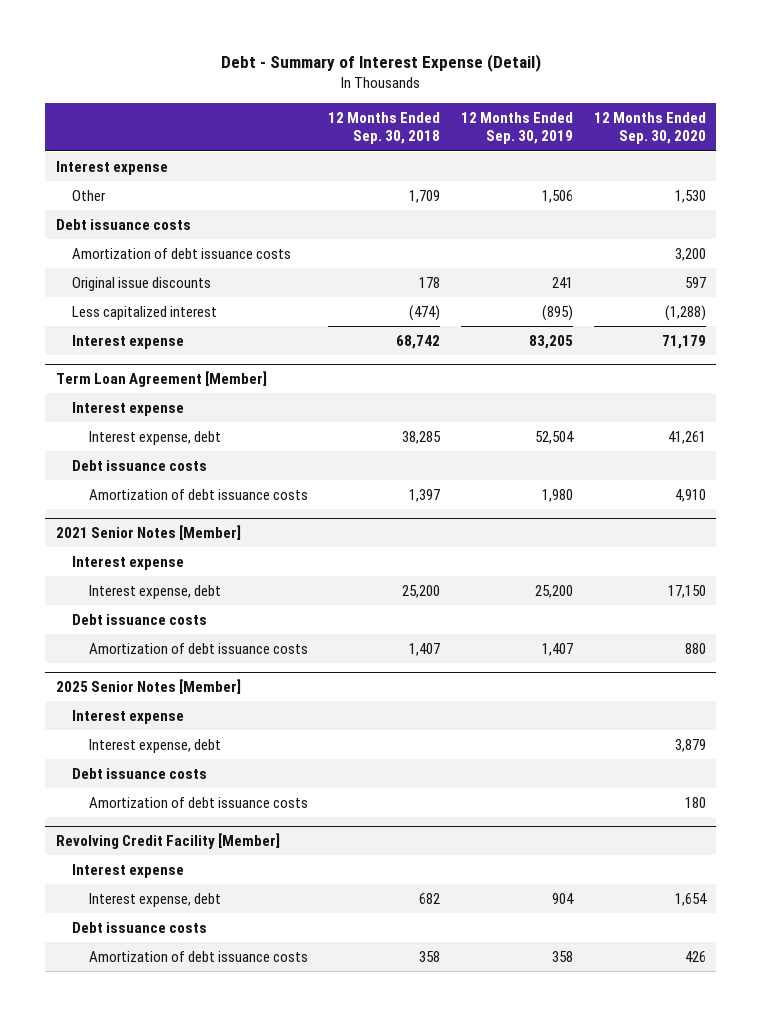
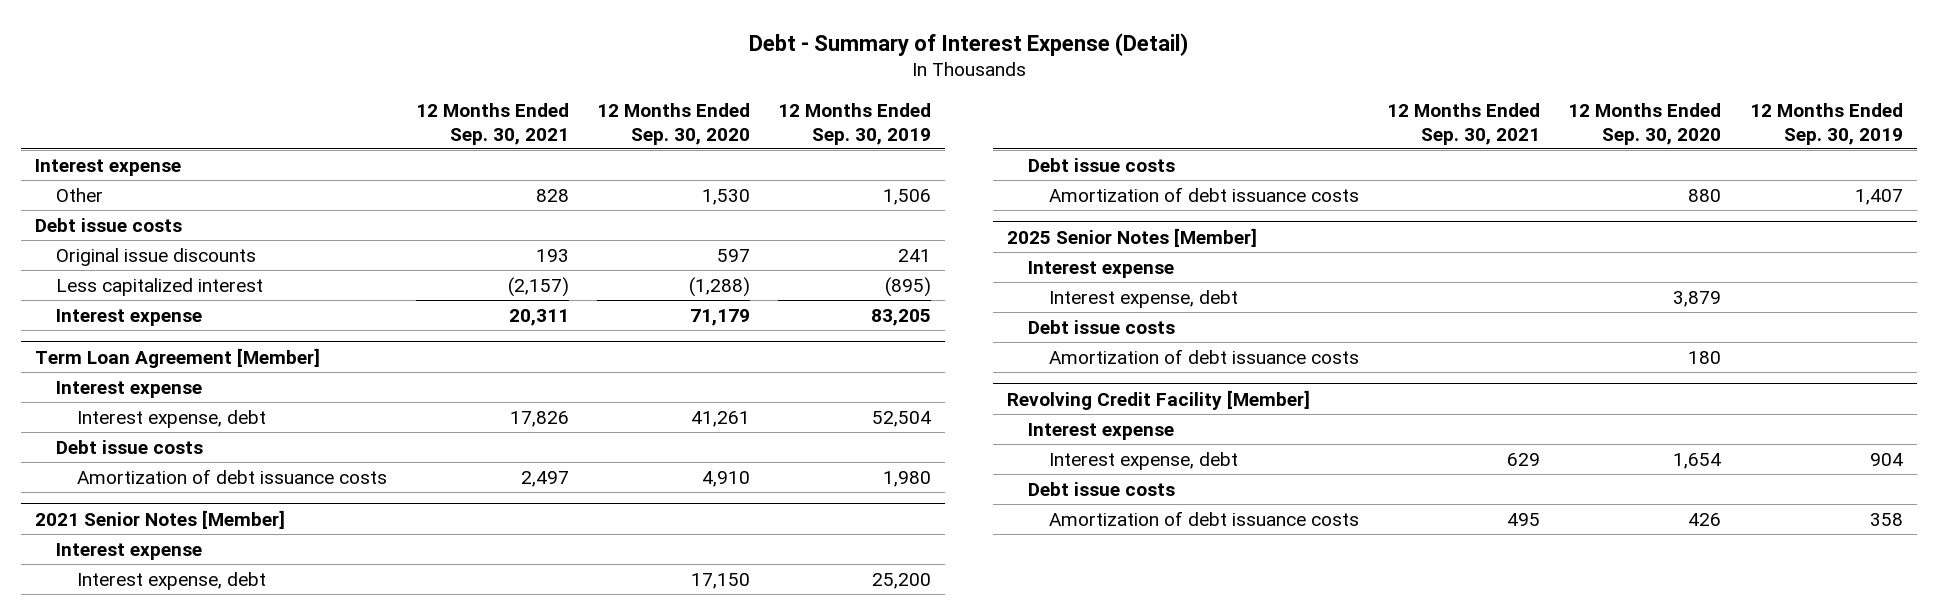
- | 12 Months Ended Sep. 30, 2018 | 12 Months Ended Sep. 30, 2019 | 12 Months Ended Sep. 30, 2020
+ | 12 Months Ended Sep. 30, 2021 | 12 Months Ended Sep. 30, 2020 | 12 Months Ended Sep. 30, 2019
- Debt issuance costs
- Amortization of debt issuance costs | | | 3,200
+ Debt issue costs
@ Term Loan Agreement [Member]
- Debt issuance costs
+ Debt issue costs
@ 2021 Senior Notes [Member]
- Debt issuance costs
+ Debt issue costs
@ 2025 Senior Notes [Member]
- Debt issuance costs
+ Debt issue costs
@ Revolving Credit Facility [Member]
- Debt issuance costs
+ Debt issue costs

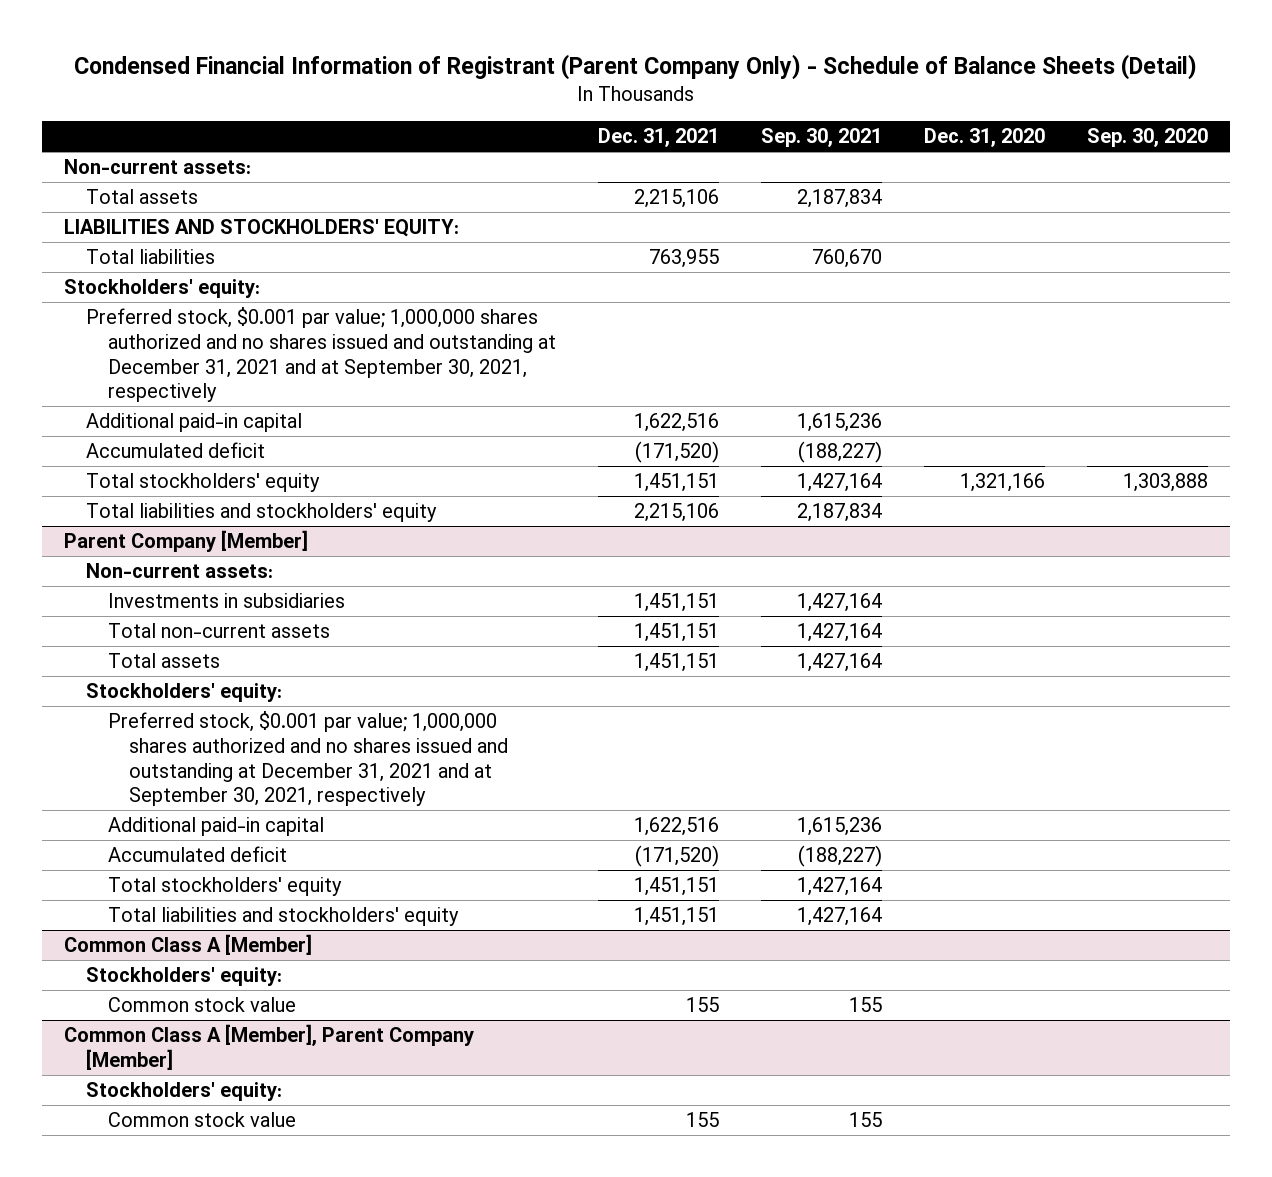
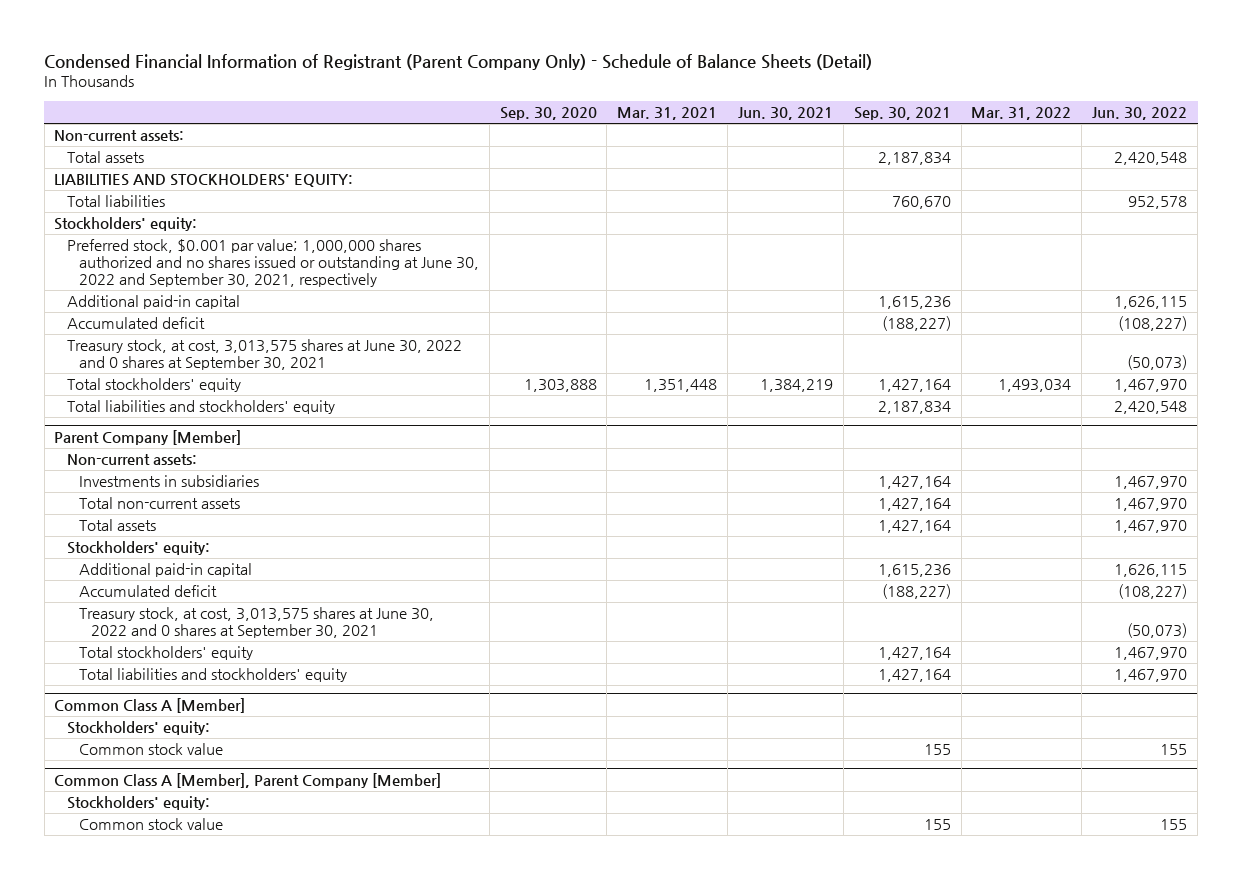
- | Dec. 31, 2021 | Sep. 30, 2021 | Dec. 31, 2020 | Sep. 30, 2020
+ | Sep. 30, 2020 | Mar. 31, 2021 | Jun. 30, 2021 | Sep. 30, 2021 | Mar. 31, 2022 | Jun. 30, 2022
- Preferred stock, $0.001 par value; 1,000,000 shares authorized and no shares issued and outstanding at December 31, 2021 and at September 30, 2021, respectively
+ Preferred stock, $0.001 par value; 1,000,000 shares authorized and no shares issued or outstanding at June 30, 2022 and September 30, 2021, respectively
+ Treasury stock, at cost, 3,013,575 shares at June 30, 2022 and 0 shares at September 30, 2021 | | | | | | (50,073)
@ Parent Company [Member]
- Preferred stock, $0.001 par value; 1,000,000 shares authorized and no shares issued and outstanding at December 31, 2021 and at September 30, 2021, respectively
+ Treasury stock, at cost, 3,013,575 shares at June 30, 2022 and 0 shares at September 30, 2021 | | | | | | (50,073)

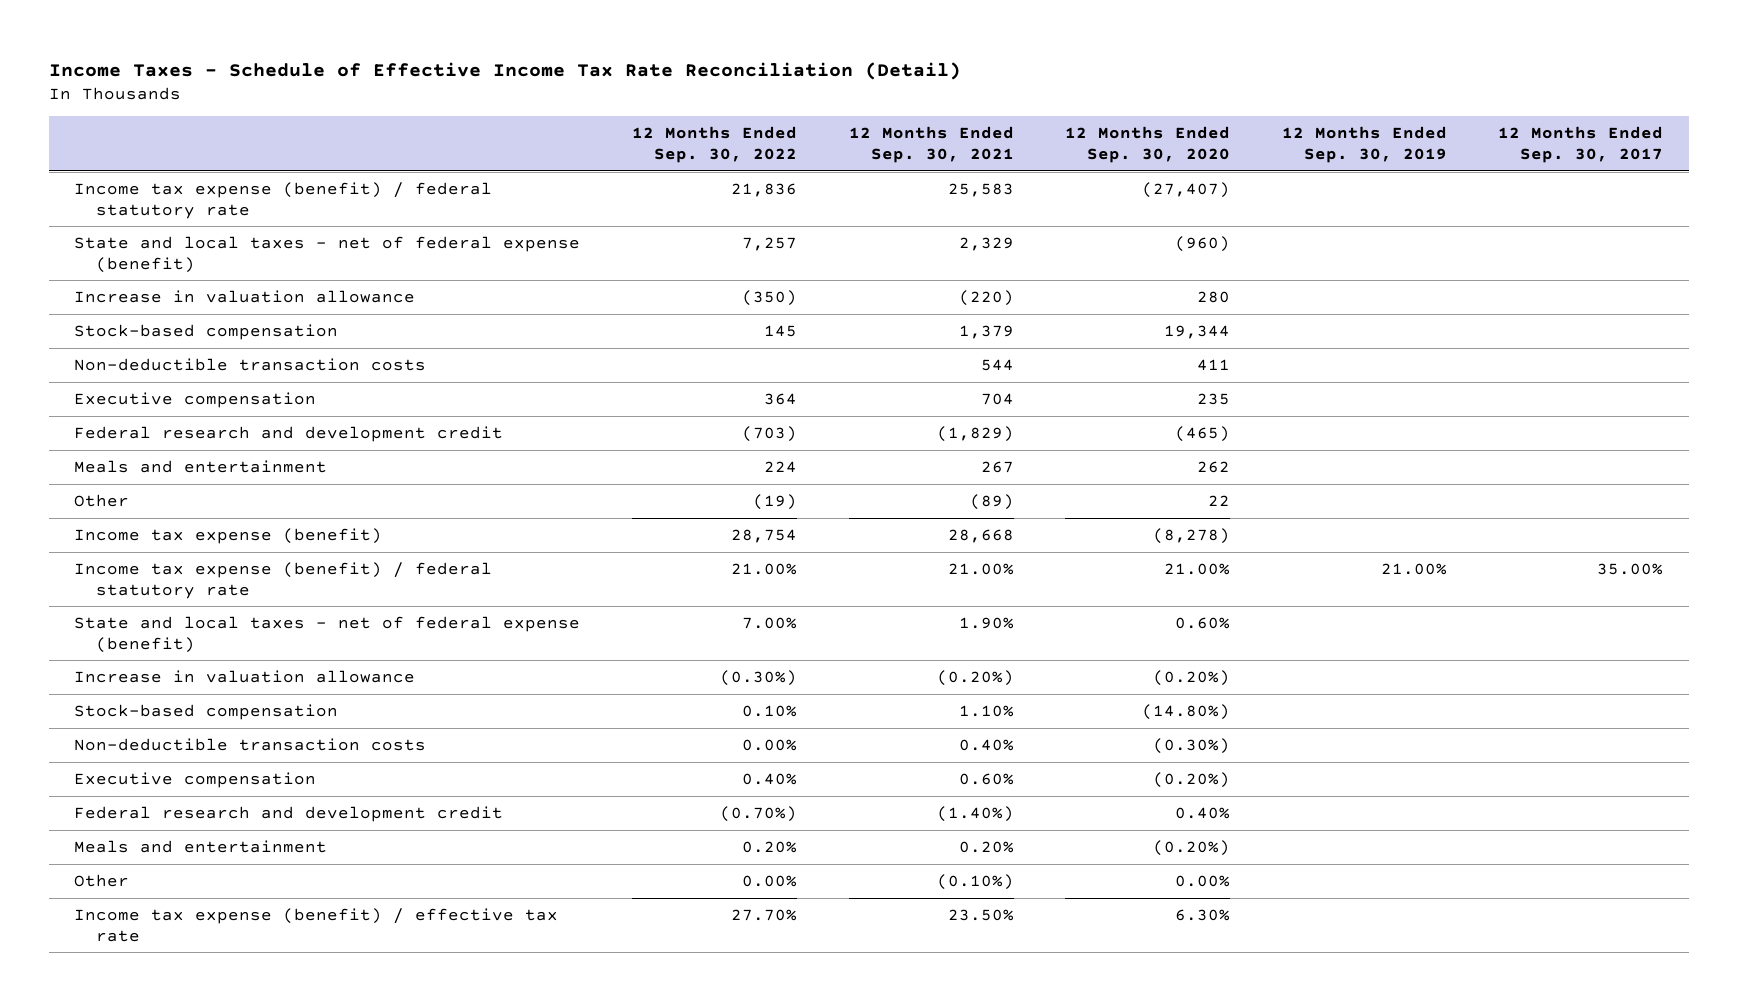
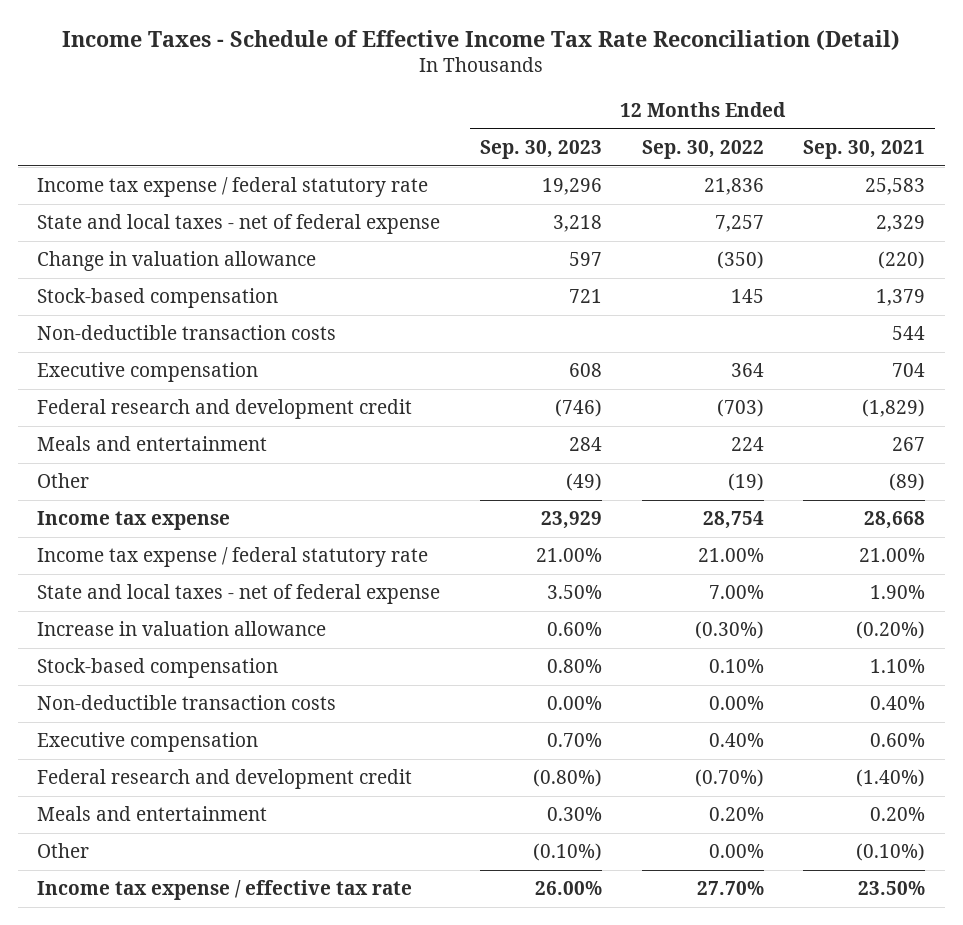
- | 12 Months Ended Sep. 30, 2022 | 12 Months Ended Sep. 30, 2021 | 12 Months Ended Sep. 30, 2020 | 12 Months Ended Sep. 30, 2019 | 12 Months Ended Sep. 30, 2017
+ | 12 Months Ended Sep. 30, 2023 | 12 Months Ended Sep. 30, 2022 | 12 Months Ended Sep. 30, 2021
- Income tax expense (benefit) / federal statutory rate | 21,836 | 25,583 | (27,407) | |
- State and local taxes - net of federal expense (benefit) | 7,257 | 2,329 | (960) | |
- Increase in valuation allowance | (350) | (220) | 280 | |
+ Income tax expense / federal statutory rate | 19,296 | 21,836 | 25,583
+ State and local taxes - net of federal expense | 3,218 | 7,257 | 2,329
+ Change in valuation allowance | 597 | (350) | (220)
- Income tax expense (benefit) | 28,754 | 28,668 | (8,278) | |
- Income tax expense (benefit) / federal statutory rate | 21.00% | 21.00% | 21.00% | 21.00% | 35.00%
- State and local taxes - net of federal expense (benefit) | 7.00% | 1.90% | 0.60% | |
+ Income tax expense | 23,929 | 28,754 | 28,668
+ Income tax expense / federal statutory rate | 21.00% | 21.00% | 21.00%
+ State and local taxes - net of federal expense | 3.50% | 7.00% | 1.90%
- Income tax expense (benefit) / effective tax rate | 27.70% | 23.50% | 6.30% | |
+ Income tax expense / effective tax rate | 26.00% | 27.70% | 23.50%

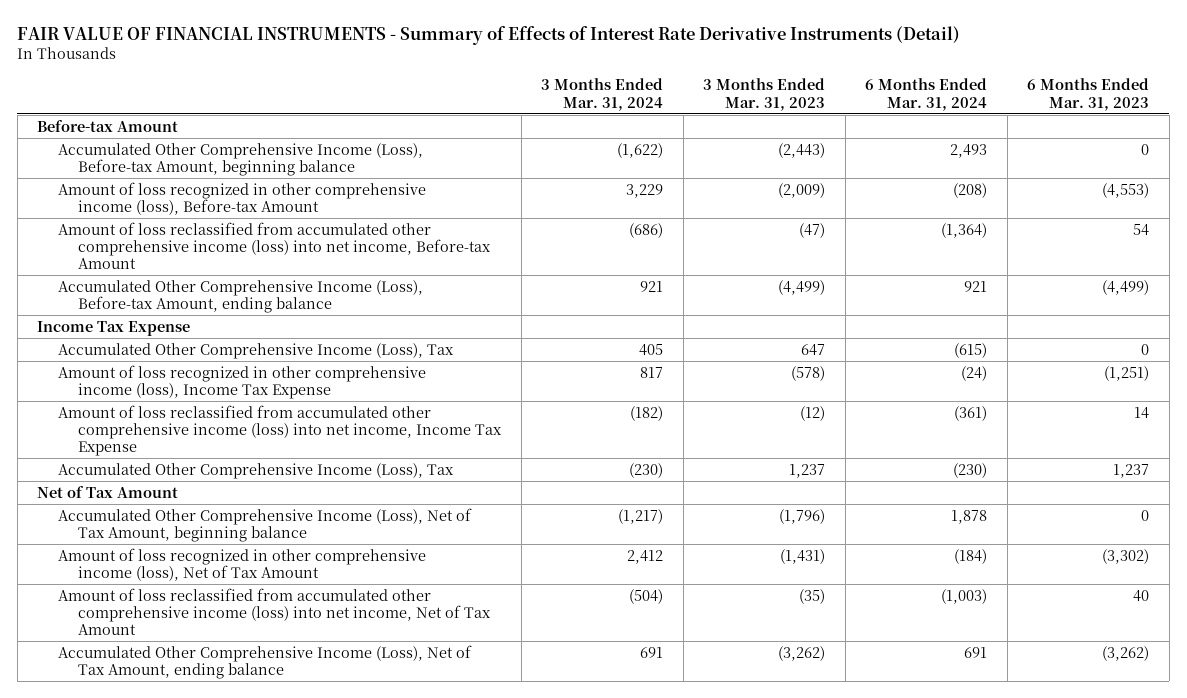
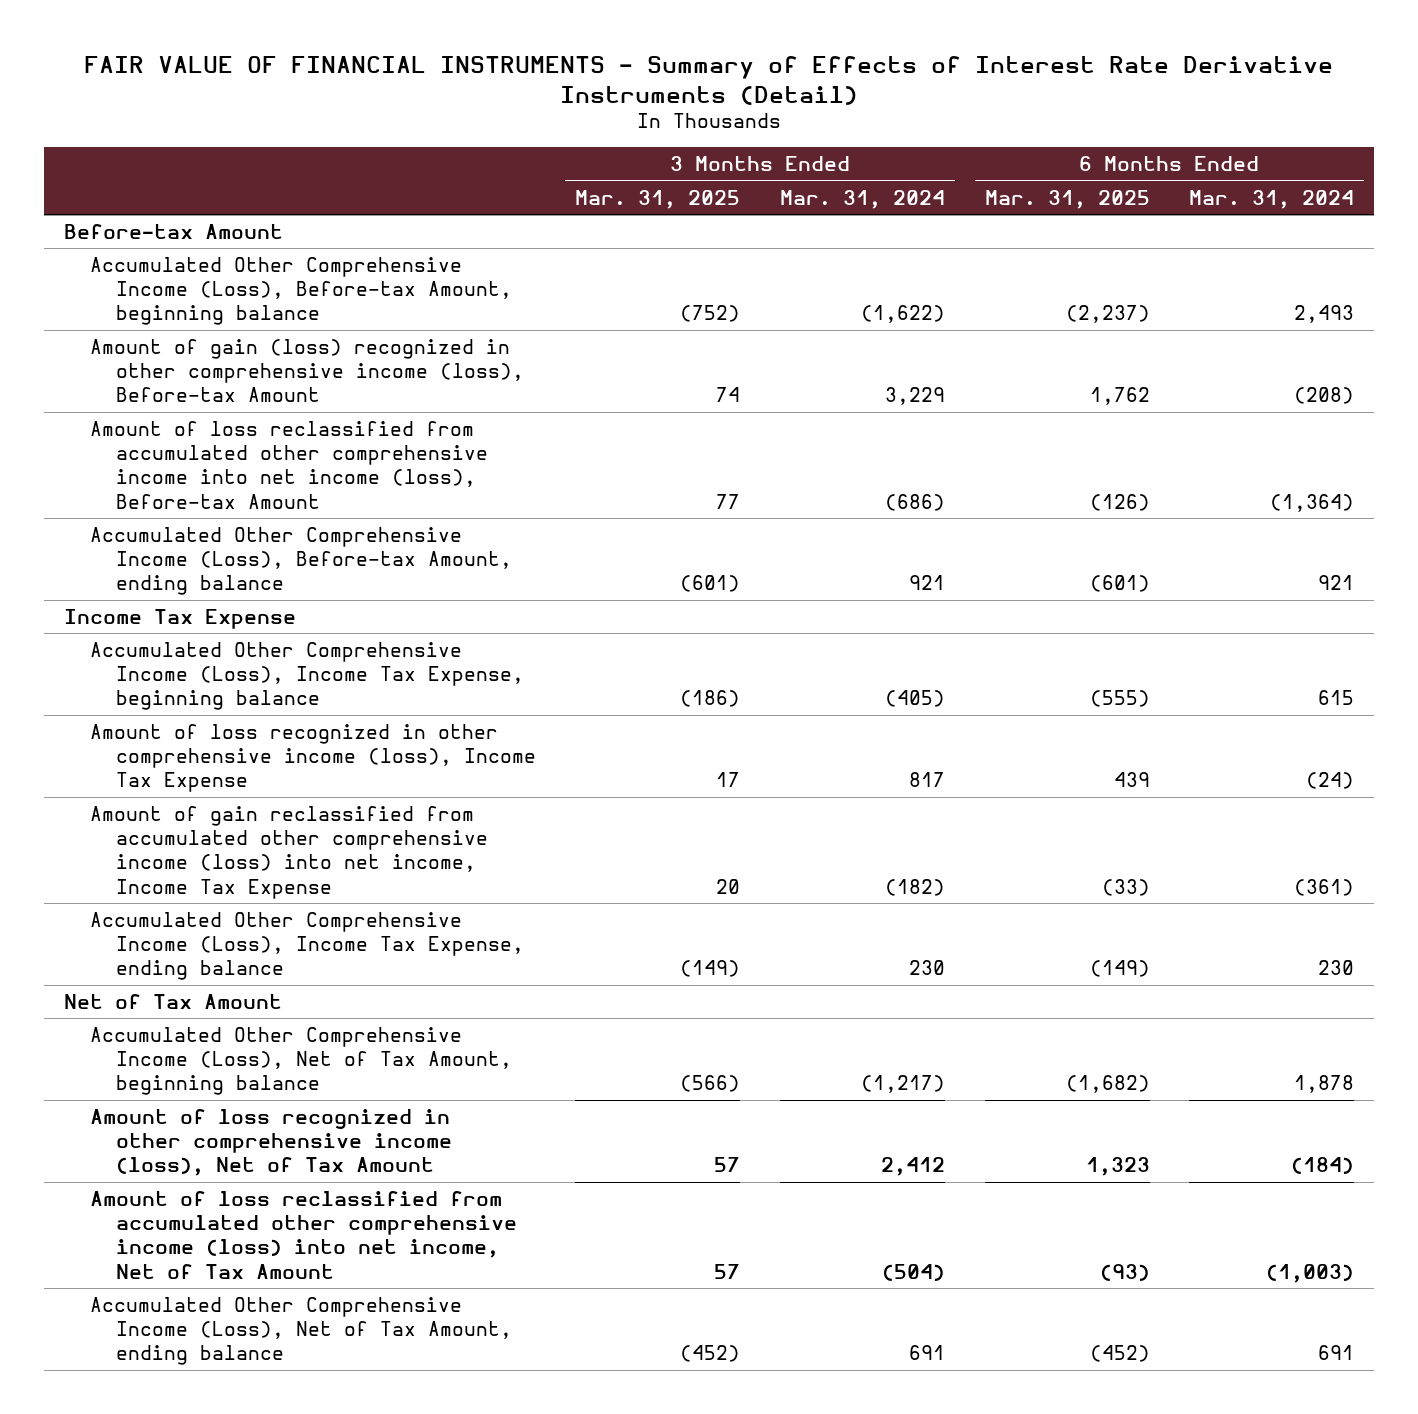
- | 3 Months Ended Mar. 31, 2024 | 3 Months Ended Mar. 31, 2023 | 6 Months Ended Mar. 31, 2024 | 6 Months Ended Mar. 31, 2023
+ | 3 Months Ended Mar. 31, 2025 | 3 Months Ended Mar. 31, 2024 | 6 Months Ended Mar. 31, 2025 | 6 Months Ended Mar. 31, 2024
- Amount of loss recognized in other comprehensive income (loss), Before-tax Amount | 3,229 | (2,009) | (208) | (4,553)
- Amount of loss reclassified from accumulated other comprehensive income (loss) into net income, Before-tax Amount | (686) | (47) | (1,364) | 54
+ Amount of gain (loss) recognized in other comprehensive income (loss), Before-tax Amount | 74 | 3,229 | 1,762 | (208)
+ Amount of loss reclassified from accumulated other comprehensive income into net income (loss), Before-tax Amount | 77 | (686) | (126) | (1,364)
- Accumulated Other Comprehensive Income (Loss), Tax | 405 | 647 | (615) | 0
+ Accumulated Other Comprehensive Income (Loss), Income Tax Expense, beginning balance | (186) | (405) | (555) | 615
- Amount of loss reclassified from accumulated other comprehensive income (loss) into net income, Income Tax Expense | (182) | (12) | (361) | 14
- Accumulated Other Comprehensive Income (Loss), Tax | (230) | 1,237 | (230) | 1,237
+ Amount of gain reclassified from accumulated other comprehensive income (loss) into net income, Income Tax Expense | 20 | (182) | (33) | (361)
+ Accumulated Other Comprehensive Income (Loss), Income Tax Expense, ending balance | (149) | 230 | (149) | 230

